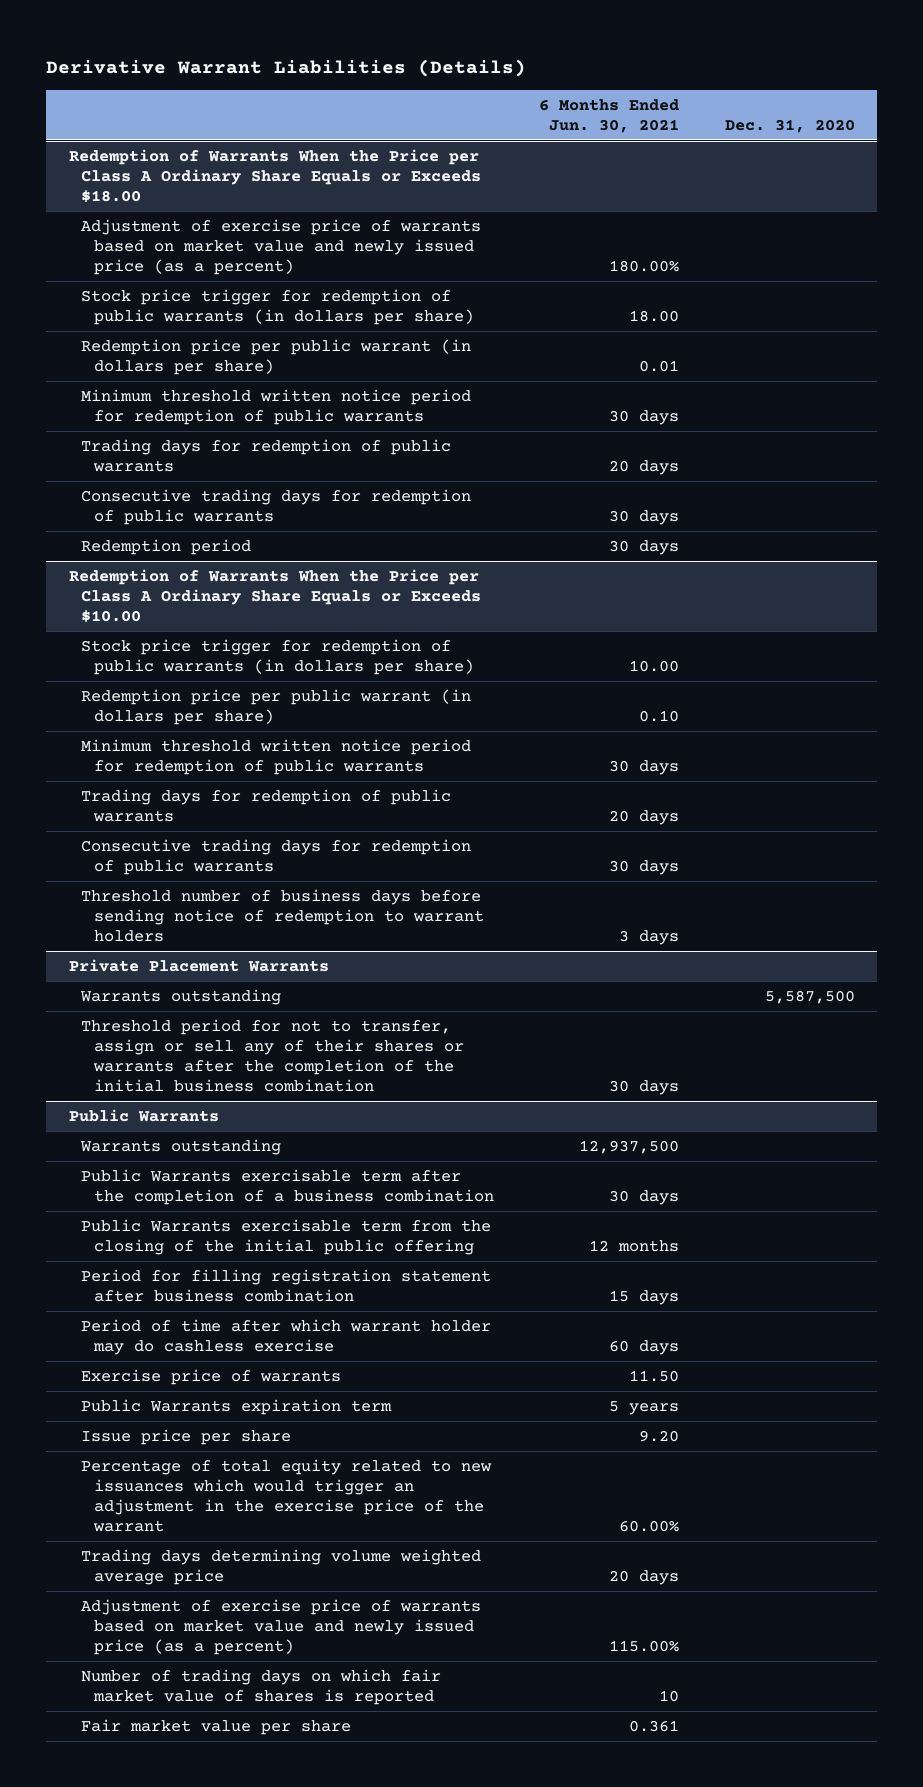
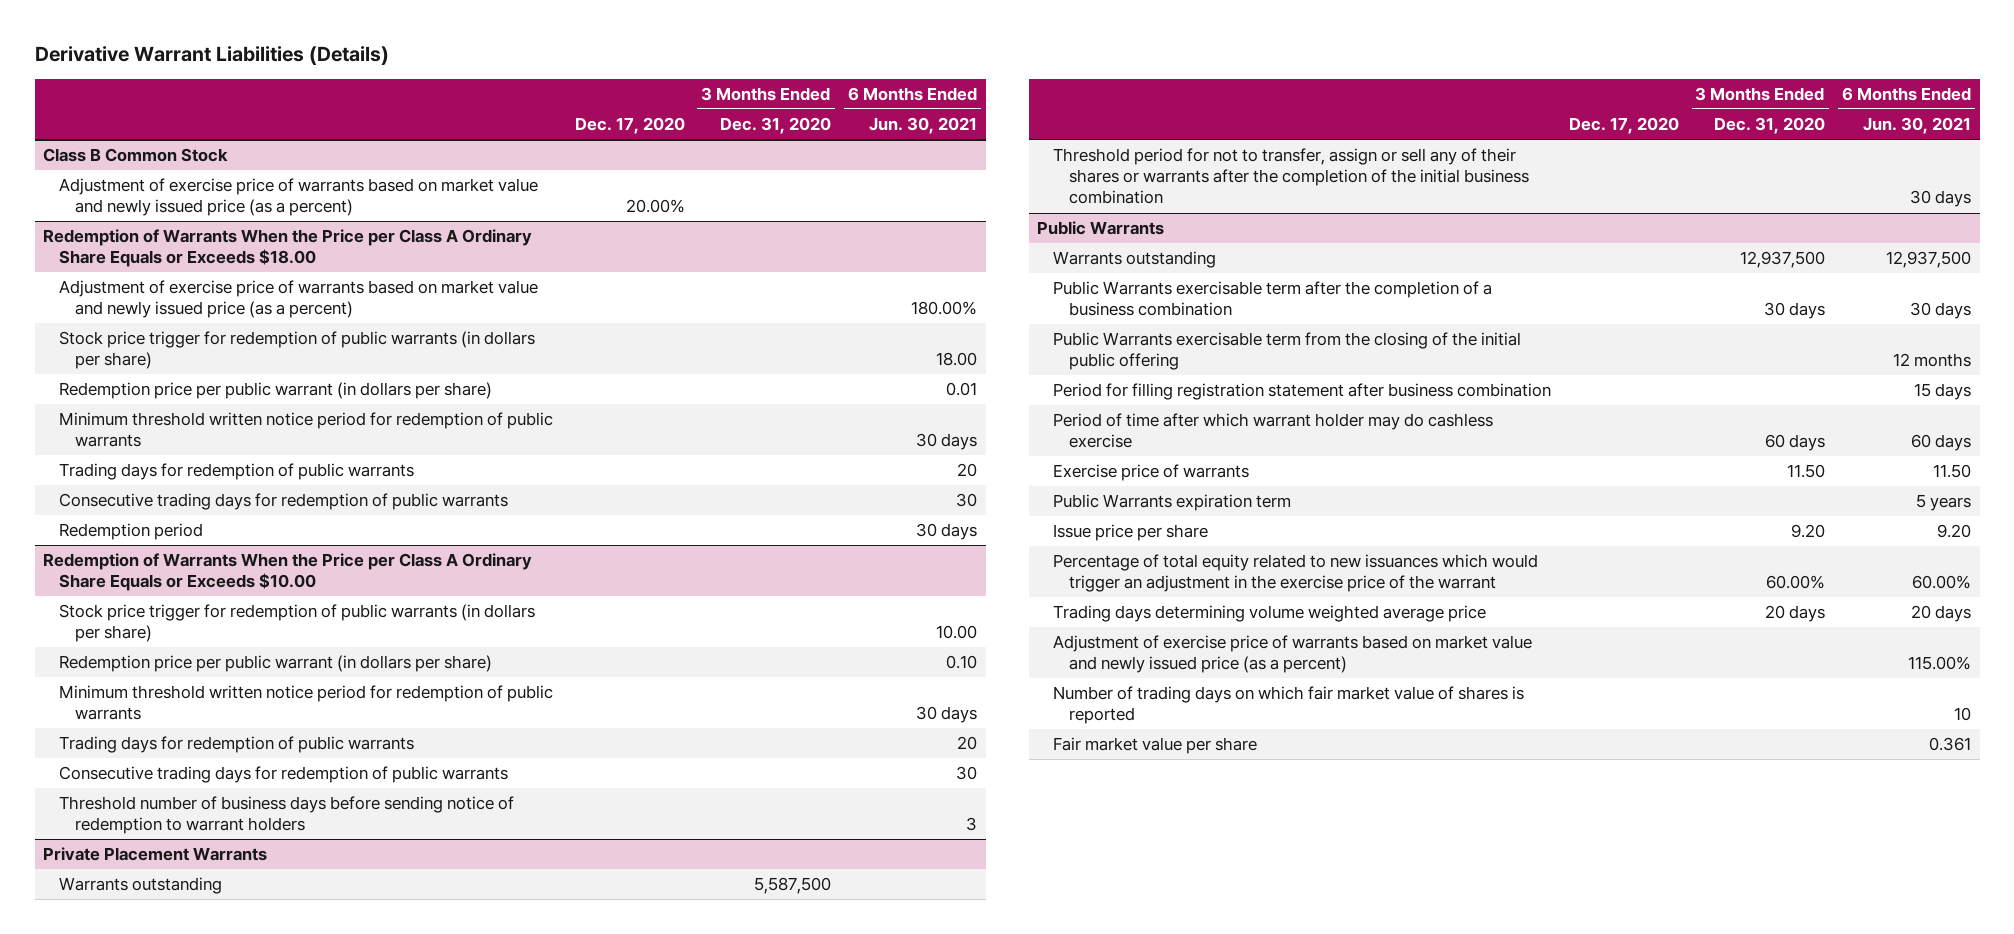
- | 6 Months Ended Jun. 30, 2021 | Dec. 31, 2020
+ | Dec. 17, 2020 | 3 Months Ended Dec. 31, 2020 | 6 Months Ended Jun. 30, 2021
+ Class B Common Stock
+ Adjustment of exercise price of warrants based on market value and newly issued price (as a percent) | 20.00% | |
@ Redemption of Warrants When the Price per Class A Ordinary Share Equals or Exceeds $18.00
- Trading days for redemption of public warrants | 20 days |
- Consecutive trading days for redemption of public warrants | 30 days |
+ Trading days for redemption of public warrants | | | 20
+ Consecutive trading days for redemption of public warrants | | | 30
@ Redemption of Warrants When the Price per Class A Ordinary Share Equals or Exceeds $10.00
- Trading days for redemption of public warrants | 20 days |
- Consecutive trading days for redemption of public warrants | 30 days |
- Threshold number of business days before sending notice of redemption to warrant holders | 3 days |
+ Trading days for redemption of public warrants | | | 20
+ Consecutive trading days for redemption of public warrants | | | 30
+ Threshold number of business days before sending notice of redemption to warrant holders | | | 3

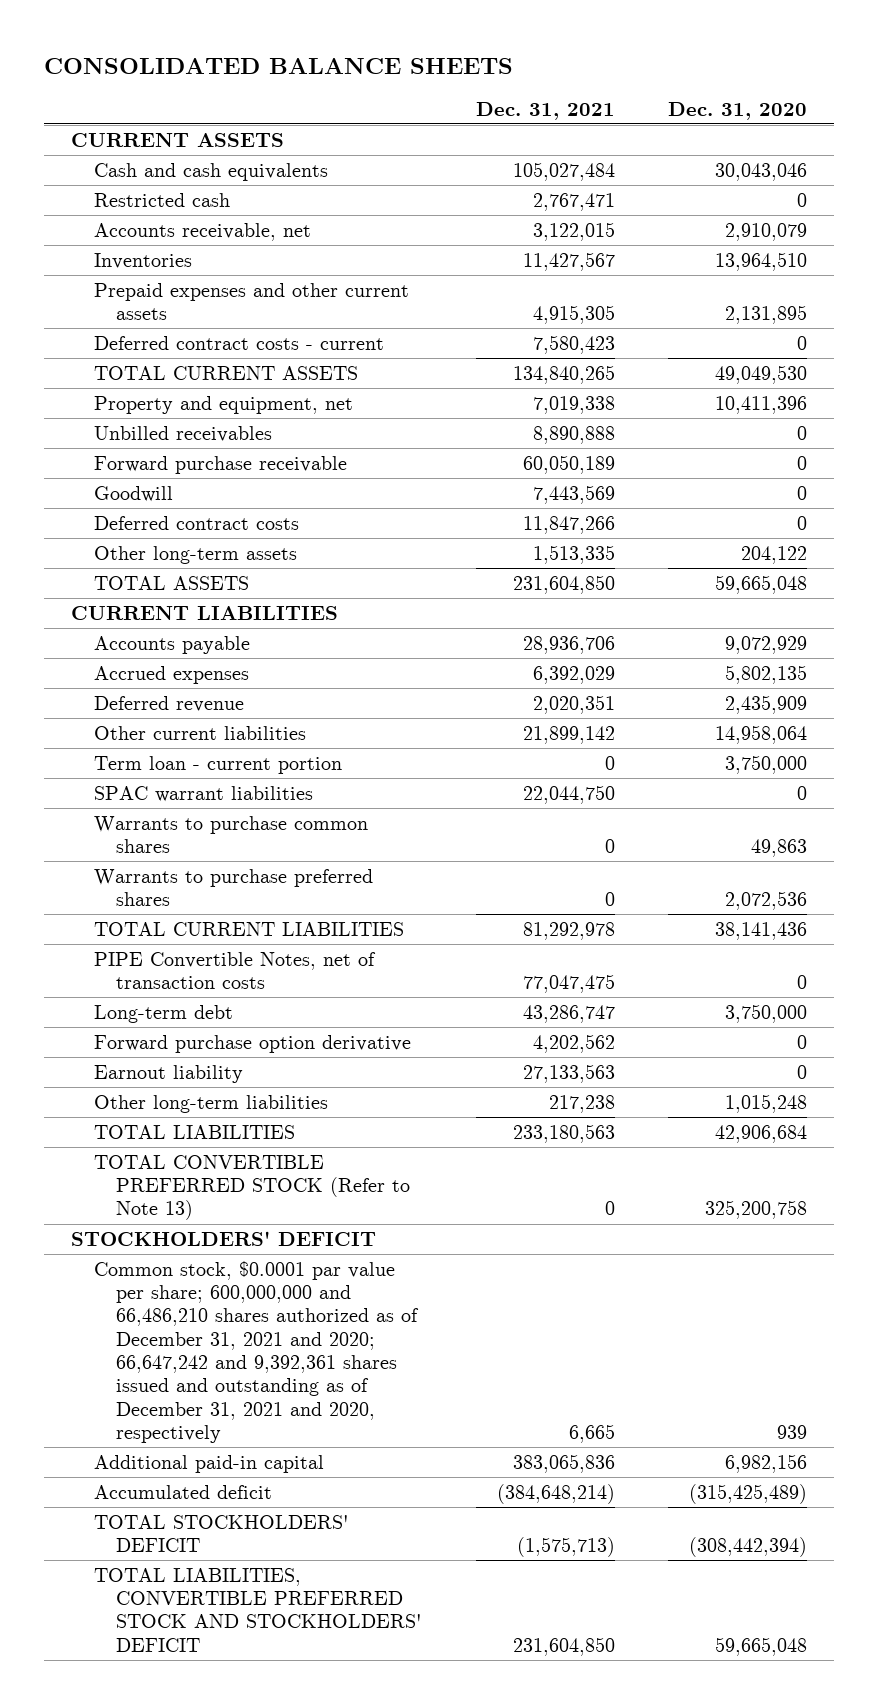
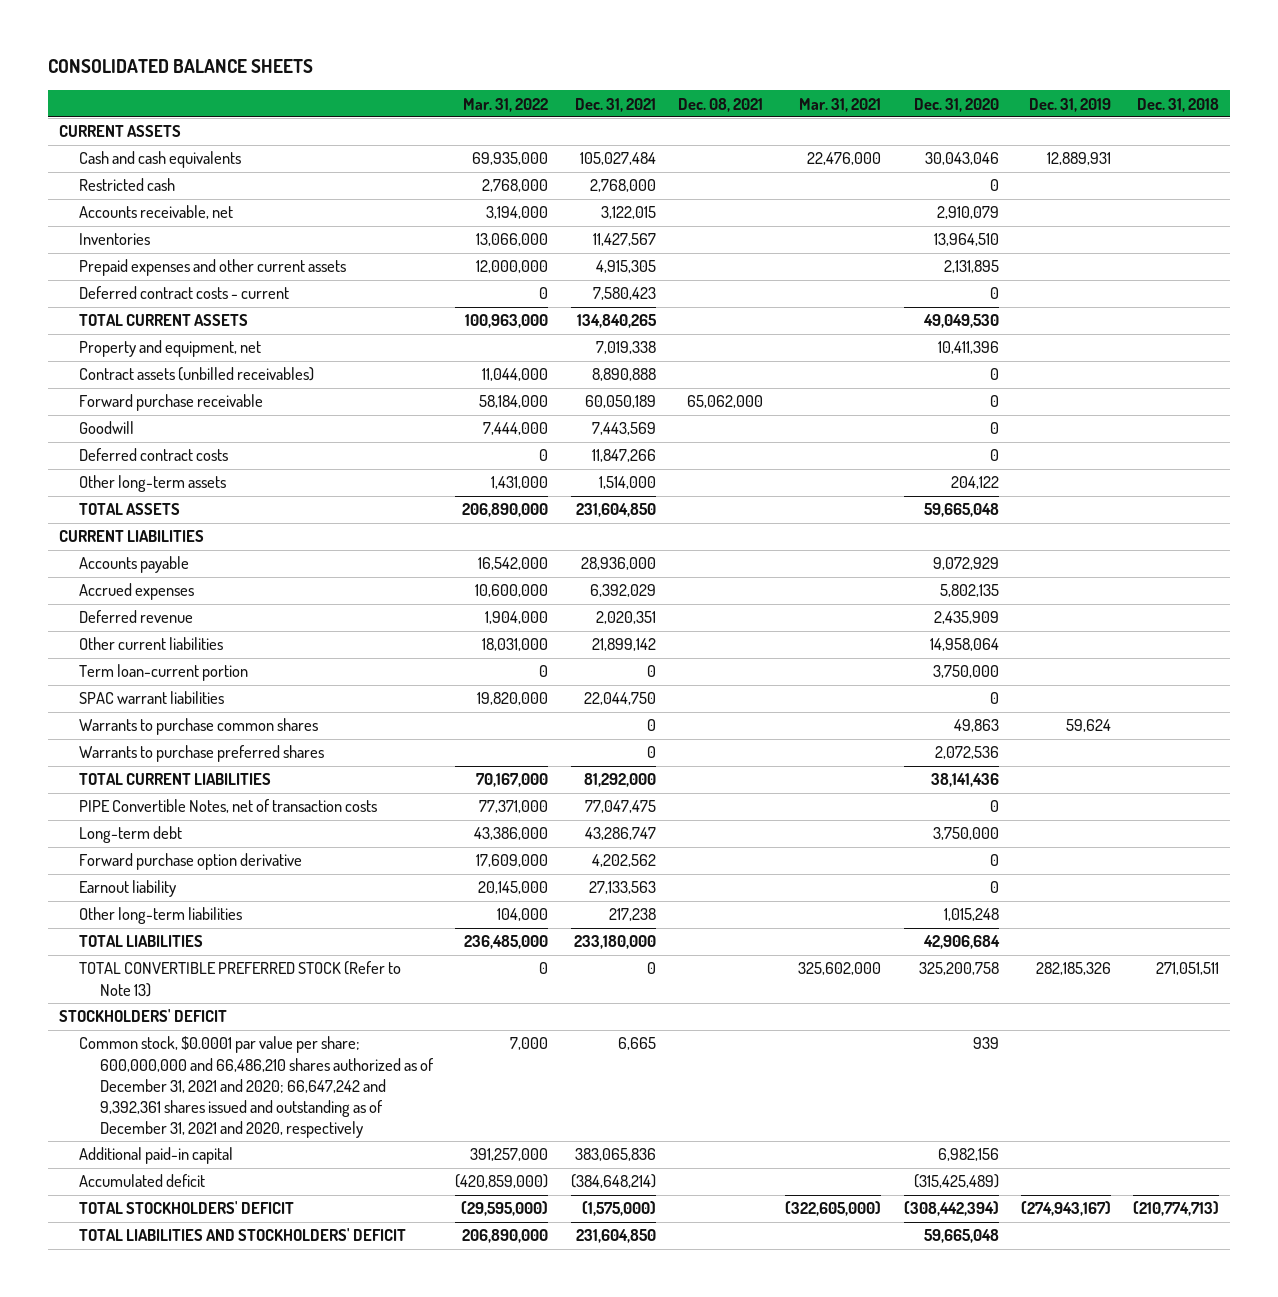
- | Dec. 31, 2021 | Dec. 31, 2020
+ | Mar. 31, 2022 | Dec. 31, 2021 | Dec. 08, 2021 | Mar. 31, 2021 | Dec. 31, 2020 | Dec. 31, 2019 | Dec. 31, 2018
- Restricted cash | 2,767,471 | 0
+ Restricted cash | 2,768,000 | 2,768,000 | | | 0 | |
- Unbilled receivables | 8,890,888 | 0
+ Contract assets (unbilled receivables) | 11,044,000 | 8,890,888 | | | 0 | |
- Other long-term assets | 1,513,335 | 204,122
+ Other long-term assets | 1,431,000 | 1,514,000 | | | 204,122 | |
- Accounts payable | 28,936,706 | 9,072,929
+ Accounts payable | 16,542,000 | 28,936,000 | | | 9,072,929 | |
- Term loan - current portion | 0 | 3,750,000
+ Term loan-current portion | 0 | 0 | | | 3,750,000 | |
- TOTAL CURRENT LIABILITIES | 81,292,978 | 38,141,436
+ TOTAL CURRENT LIABILITIES | 70,167,000 | 81,292,000 | | | 38,141,436 | |
- TOTAL LIABILITIES | 233,180,563 | 42,906,684
+ TOTAL LIABILITIES | 236,485,000 | 233,180,000 | | | 42,906,684 | |
- TOTAL STOCKHOLDERS' DEFICIT | (1,575,713) | (308,442,394)
- TOTAL LIABILITIES, CONVERTIBLE PREFERRED STOCK AND STOCKHOLDERS' DEFICIT | 231,604,850 | 59,665,048
+ TOTAL STOCKHOLDERS' DEFICIT | (29,595,000) | (1,575,000) | | (322,605,000) | (308,442,394) | (274,943,167) | (210,774,713)
+ TOTAL LIABILITIES AND STOCKHOLDERS' DEFICIT | 206,890,000 | 231,604,850 | | | 59,665,048 | |

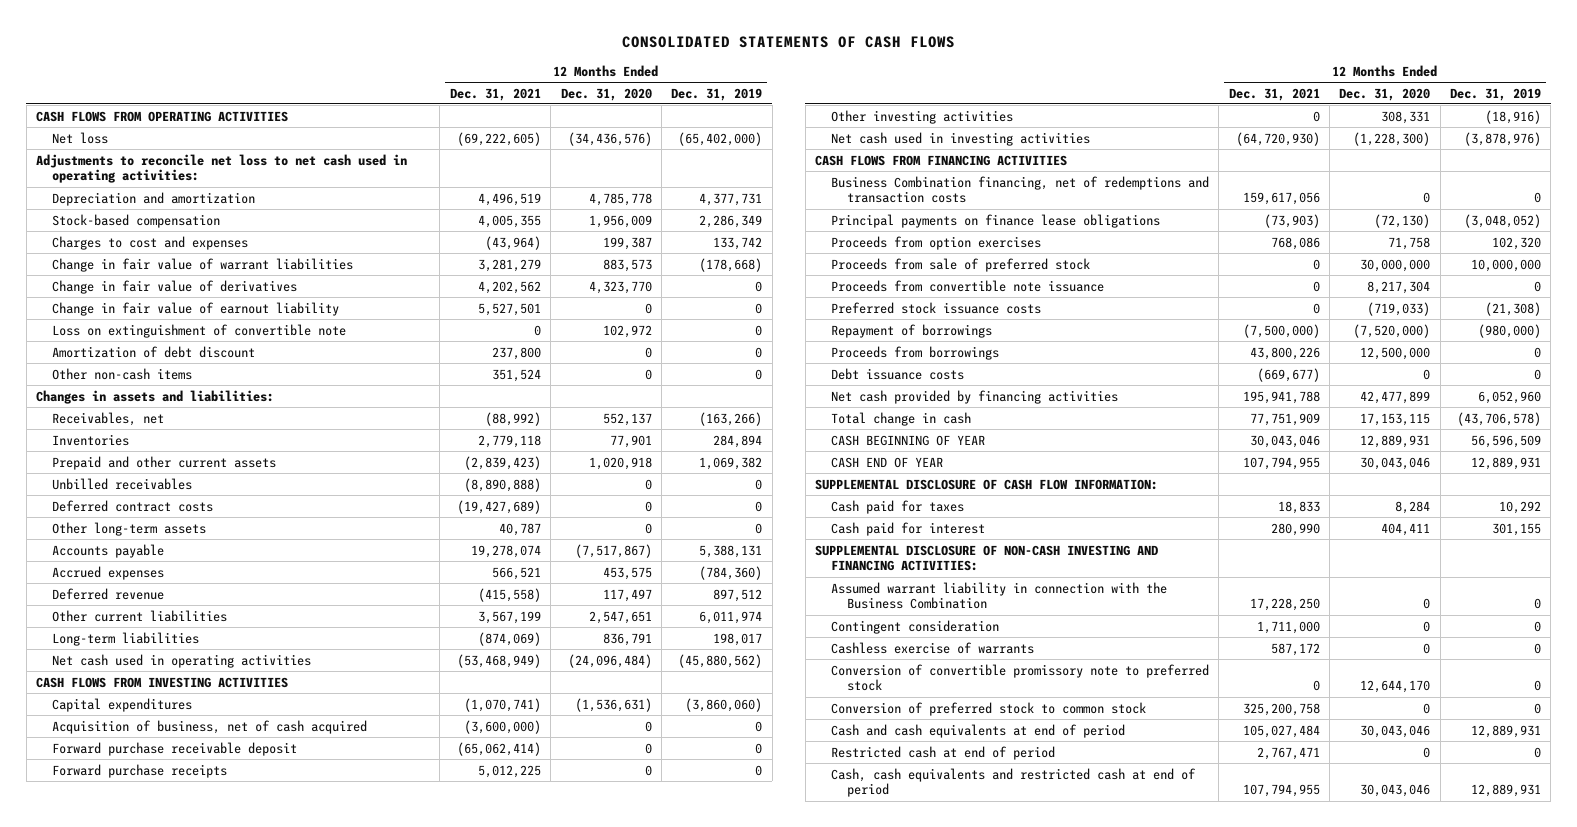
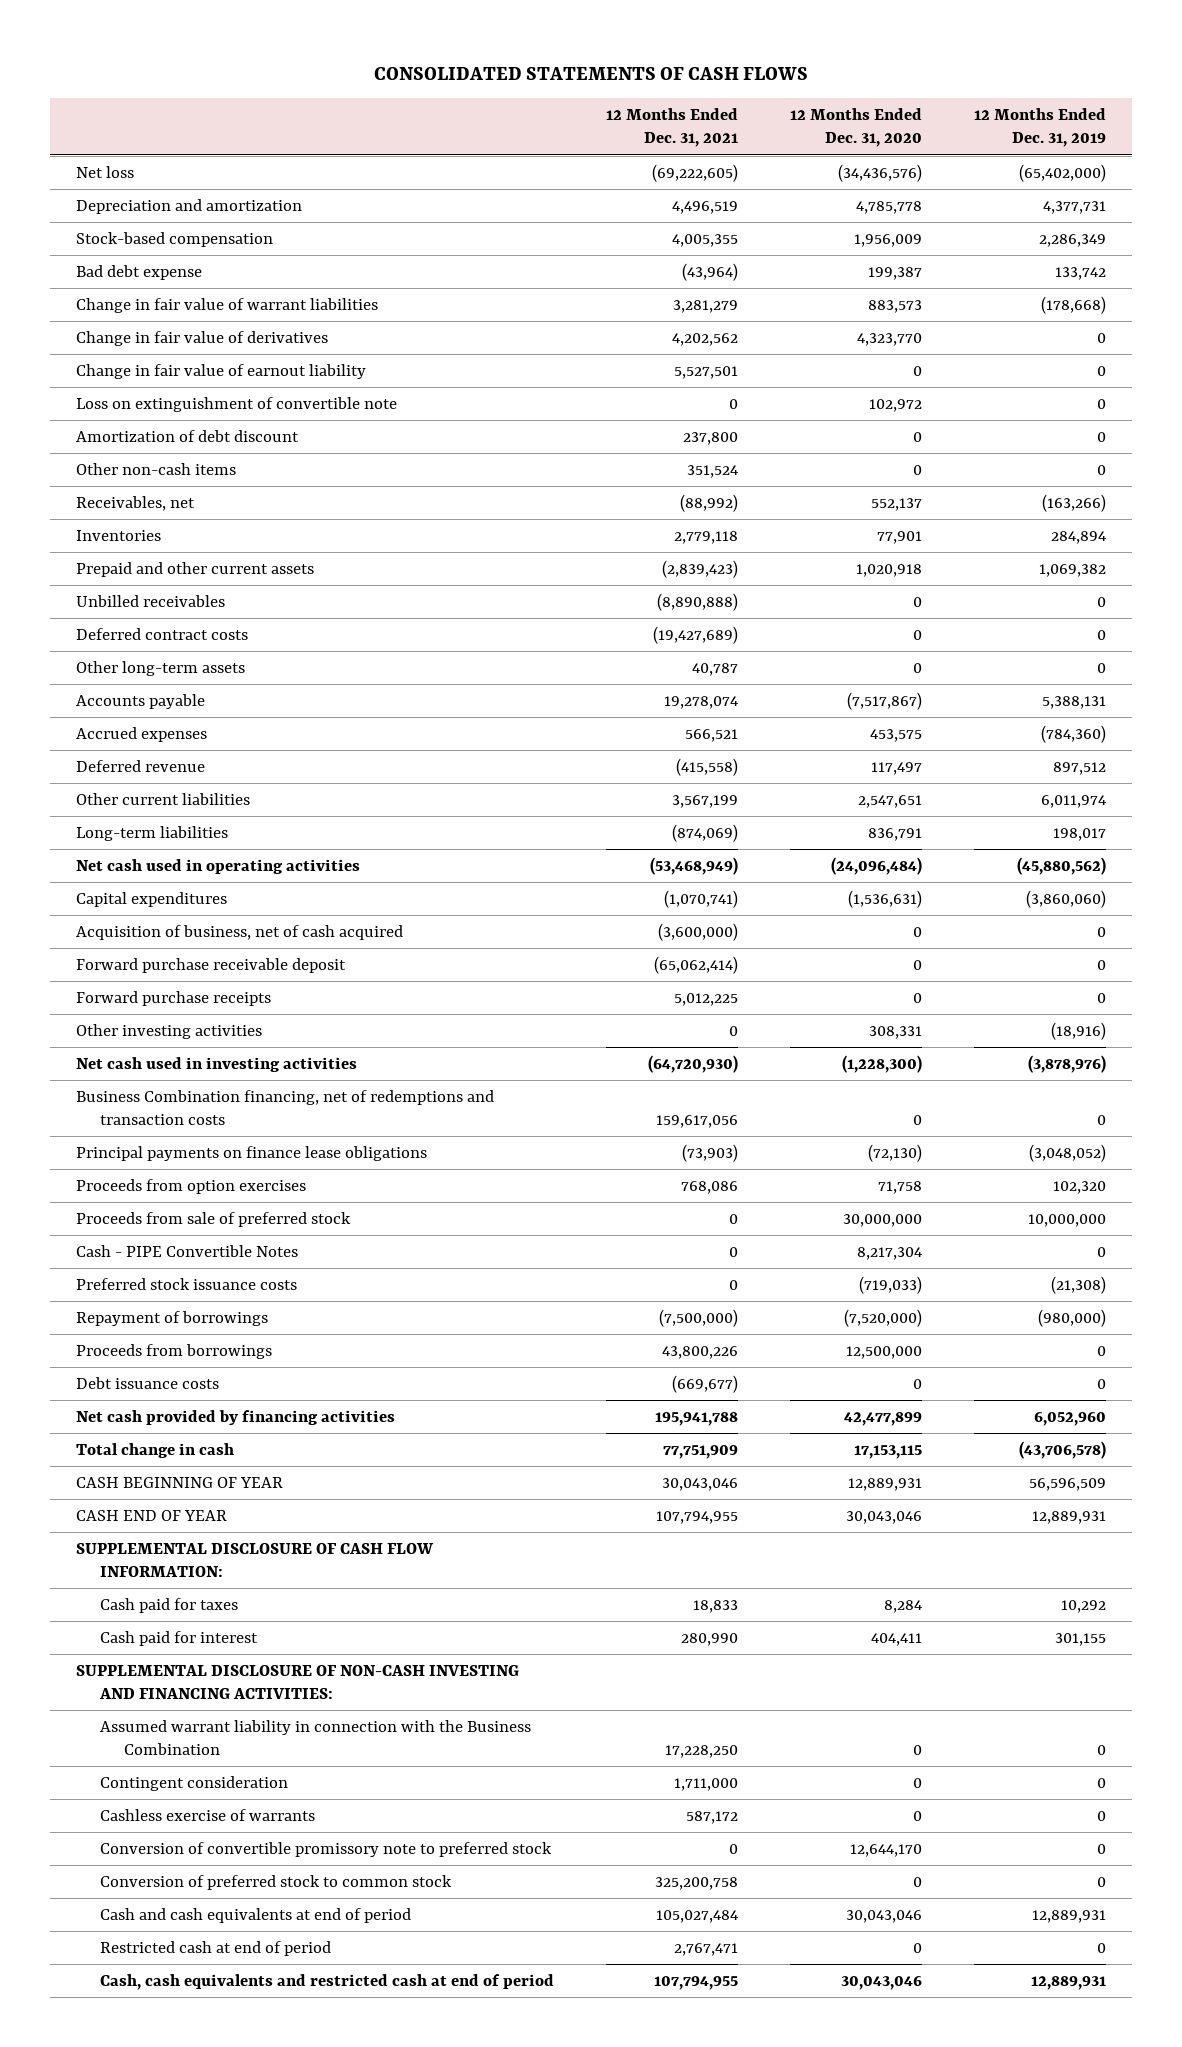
- CASH FLOWS FROM OPERATING ACTIVITIES
- Adjustments to reconcile net loss to net cash used in operating activities:
- Charges to cost and expenses | (43,964) | 199,387 | 133,742
+ Bad debt expense | (43,964) | 199,387 | 133,742
- Changes in assets and liabilities:
- CASH FLOWS FROM INVESTING ACTIVITIES
- CASH FLOWS FROM FINANCING ACTIVITIES
- Proceeds from convertible note issuance | 0 | 8,217,304 | 0
+ Cash - PIPE Convertible Notes | 0 | 8,217,304 | 0

